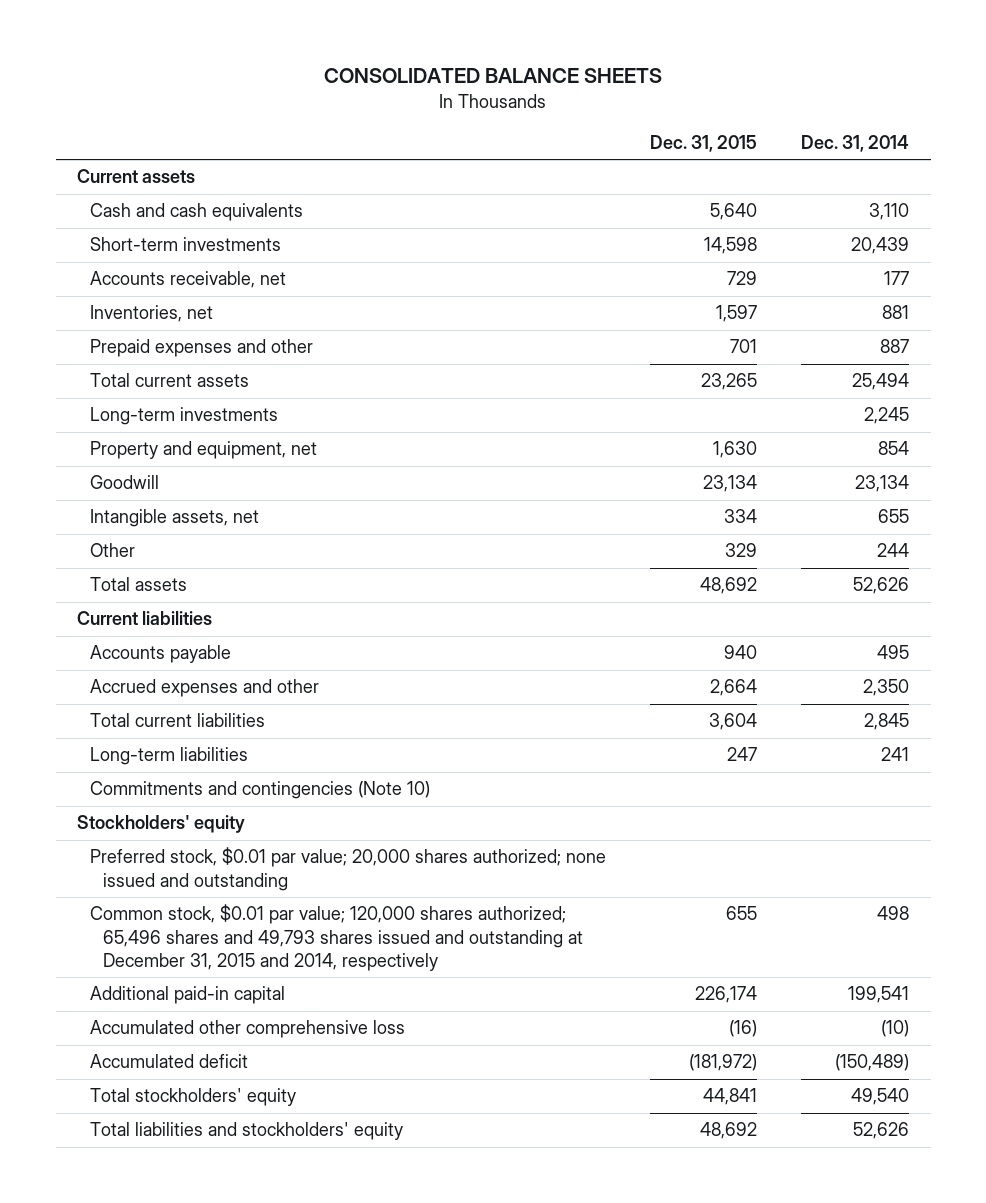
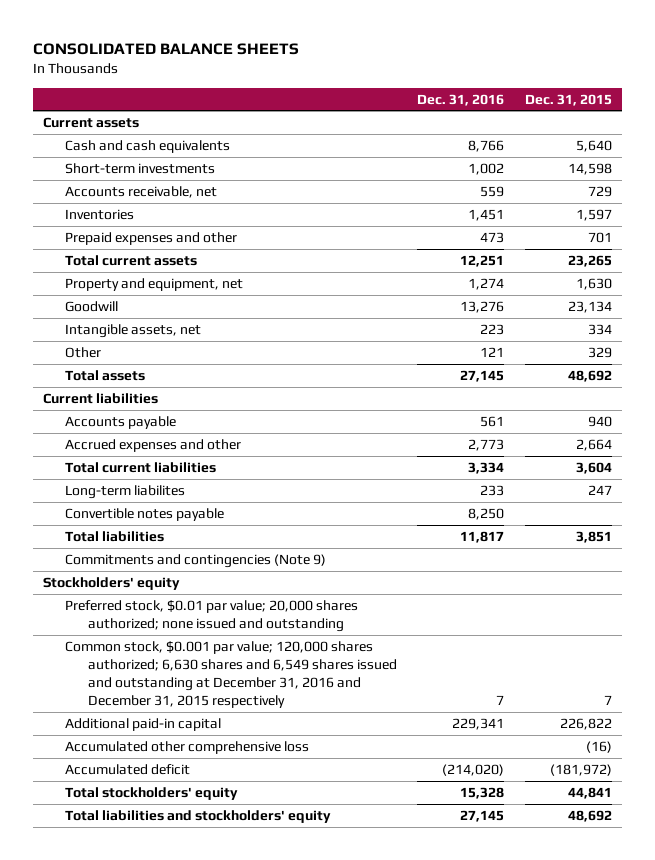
- | Dec. 31, 2015 | Dec. 31, 2014
+ | Dec. 31, 2016 | Dec. 31, 2015
- Inventories, net | 1,597 | 881
+ Inventories | 1,451 | 1,597
- Long-term investments | | 2,245
- Long-term liabilities | 247 | 241
- Commitments and contingencies (Note 10)
+ Long-term liabilites | 233 | 247
+ Convertible notes payable | 8,250 |
+ Total liabilities | 11,817 | 3,851
+ Commitments and contingencies (Note 9)
- Common stock, $0.01 par value; 120,000 shares authorized; 65,496 shares and 49,793 shares issued and outstanding at December 31, 2015 and 2014, respectively | 655 | 498
- Additional paid-in capital | 226,174 | 199,541
+ Common stock, $0.001 par value; 120,000 shares authorized; 6,630 shares and 6,549 shares issued and outstanding at December 31, 2016 and December 31, 2015 respectively | 7 | 7
+ Additional paid-in capital | 229,341 | 226,822

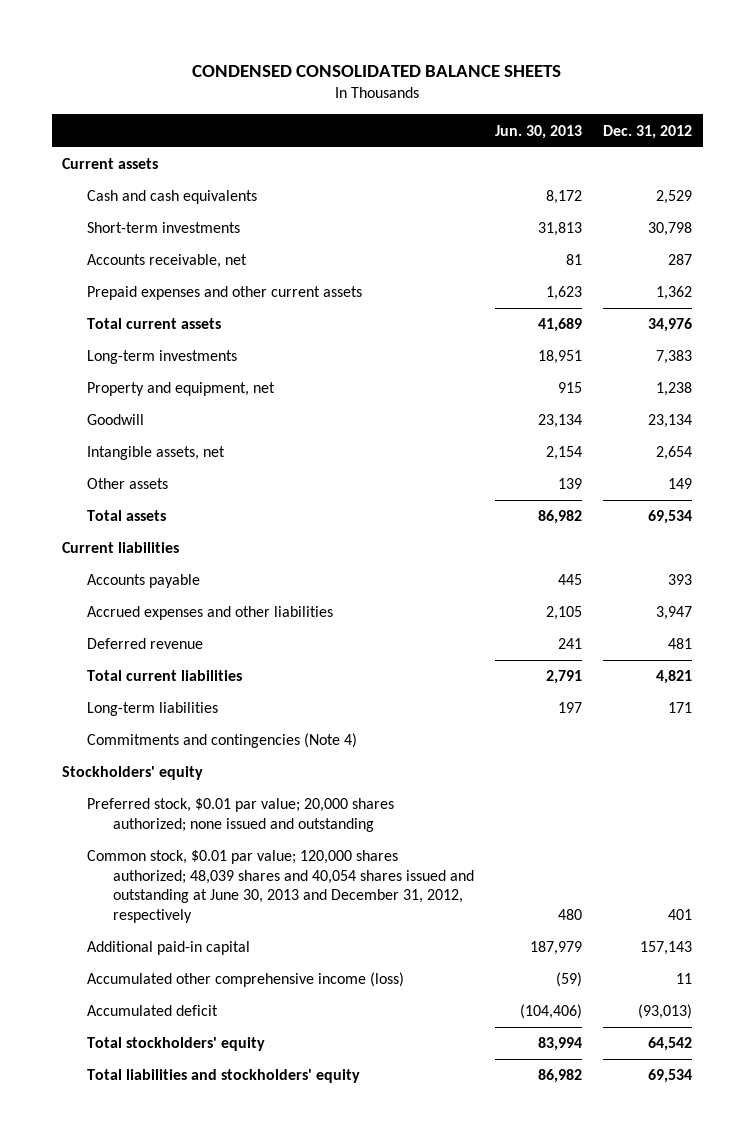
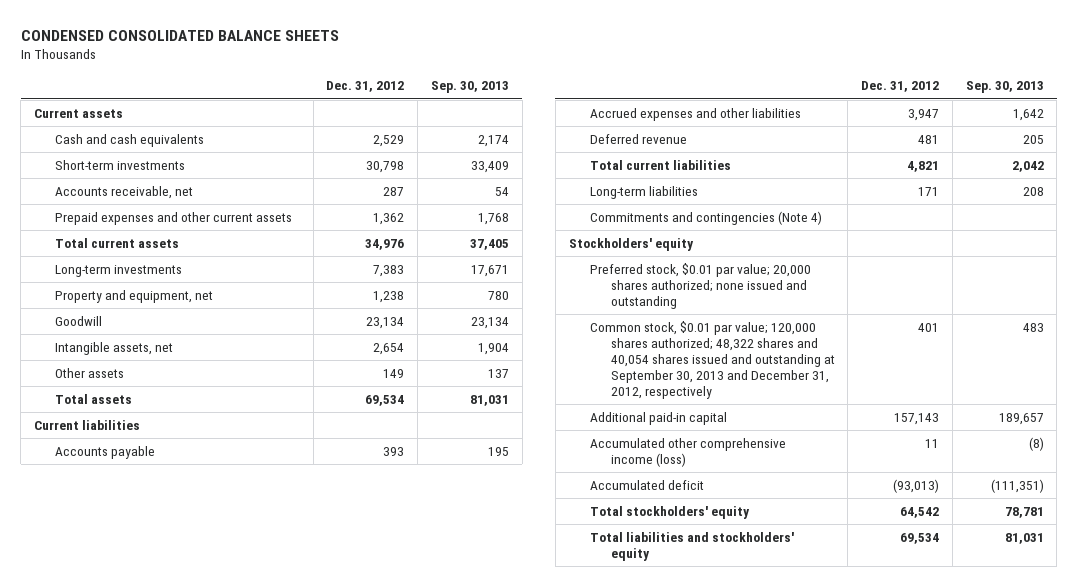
- | Jun. 30, 2013 | Dec. 31, 2012
+ | Dec. 31, 2012 | Sep. 30, 2013
- Common stock, $0.01 par value; 120,000 shares authorized; 48,039 shares and 40,054 shares issued and outstanding at June 30, 2013 and December 31, 2012, respectively | 480 | 401
+ Common stock, $0.01 par value; 120,000 shares authorized; 48,322 shares and 40,054 shares issued and outstanding at September 30, 2013 and December 31, 2012, respectively | 401 | 483

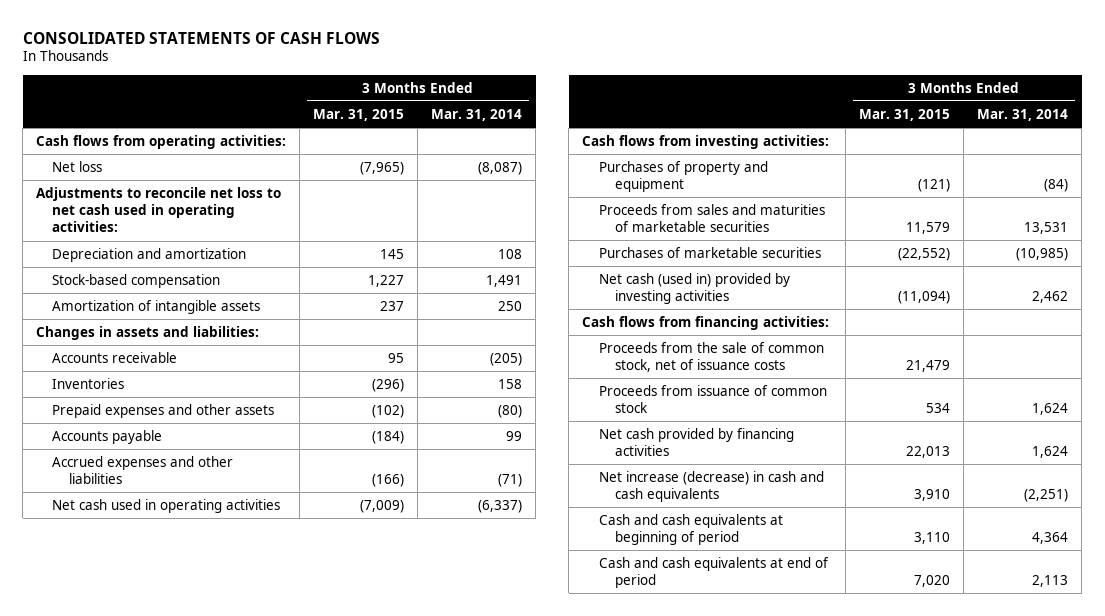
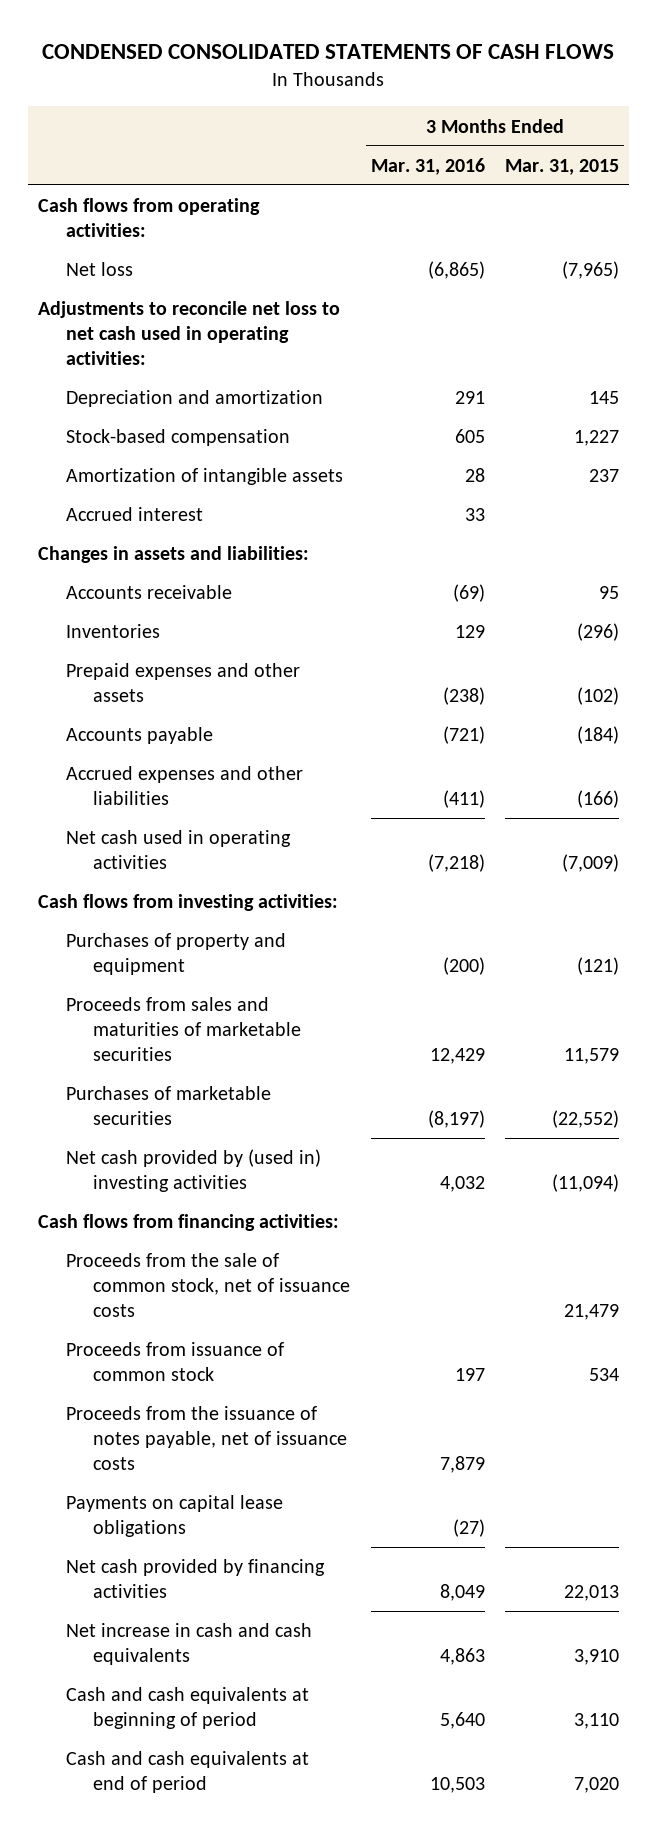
- CONSOLIDATED STATEMENTS OF CASH FLOWS
+ CONDENSED CONSOLIDATED STATEMENTS OF CASH FLOWS
- | 3 Months Ended Mar. 31, 2015 | 3 Months Ended Mar. 31, 2014
+ | 3 Months Ended Mar. 31, 2016 | 3 Months Ended Mar. 31, 2015
+ Accrued interest | 33 |
- Net cash (used in) provided by investing activities | (11,094) | 2,462
+ Net cash provided by (used in) investing activities | 4,032 | (11,094)
+ Proceeds from the issuance of notes payable, net of issuance costs | 7,879 |
+ Payments on capital lease obligations | (27) |
- Net increase (decrease) in cash and cash equivalents | 3,910 | (2,251)
+ Net increase in cash and cash equivalents | 4,863 | 3,910

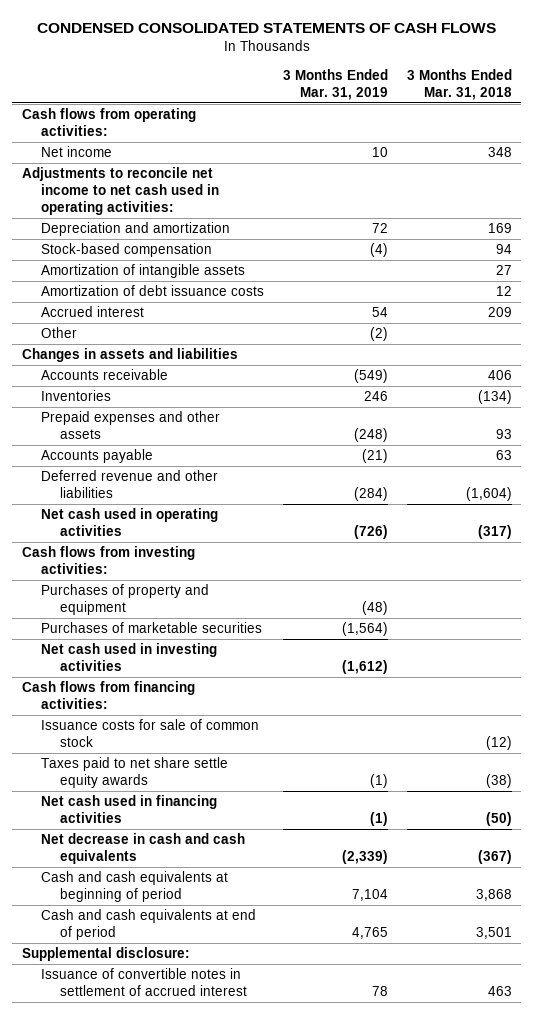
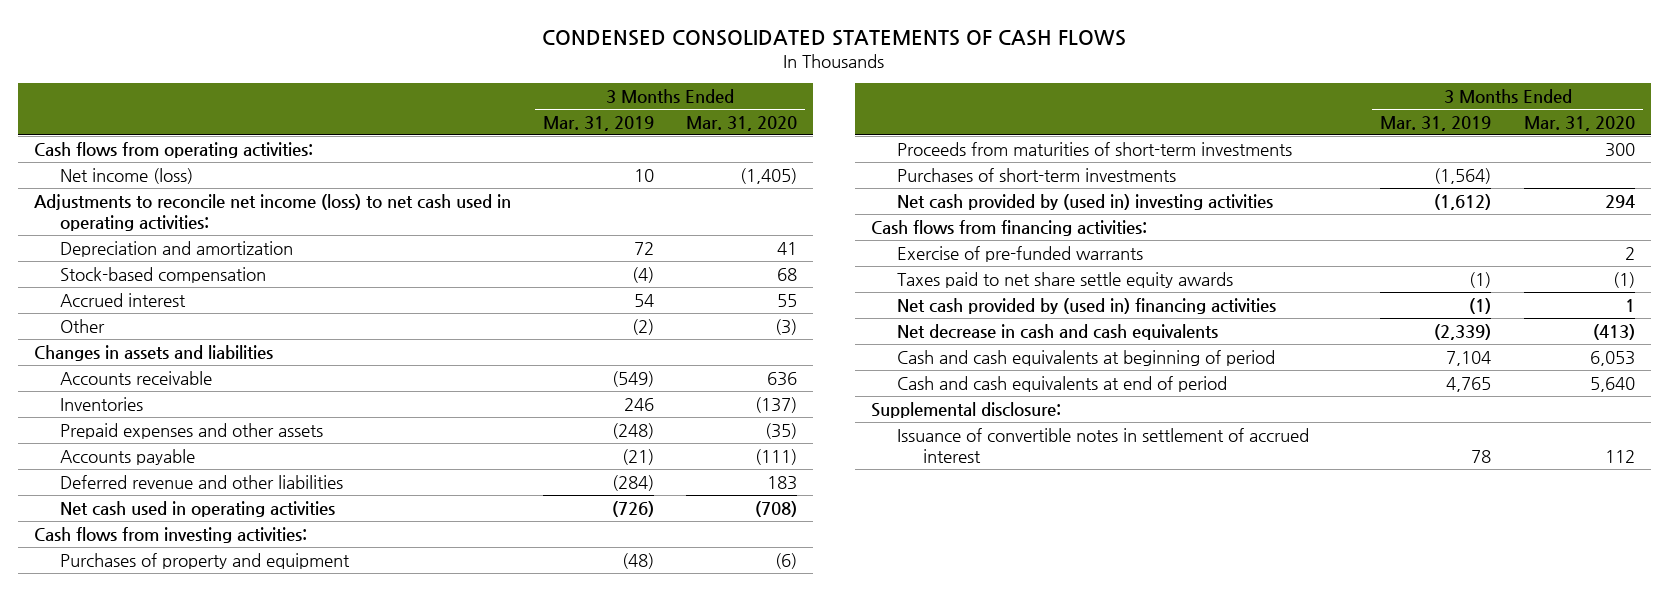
- | 3 Months Ended Mar. 31, 2019 | 3 Months Ended Mar. 31, 2018
+ | 3 Months Ended Mar. 31, 2019 | 3 Months Ended Mar. 31, 2020
- Net income | 10 | 348
- Adjustments to reconcile net income to net cash used in operating activities:
+ Net income (loss) | 10 | (1,405)
+ Adjustments to reconcile net income (loss) to net cash used in operating activities:
- Amortization of intangible assets | | 27
- Amortization of debt issuance costs | | 12
- Purchases of marketable securities | (1,564) |
- Net cash used in investing activities | (1,612) |
+ Proceeds from maturities of short-term investments | | 300
+ Purchases of short-term investments | (1,564) |
+ Net cash provided by (used in) investing activities | (1,612) | 294
- Issuance costs for sale of common stock | | (12)
+ Exercise of pre-funded warrants | | 2
- Net cash used in financing activities | (1) | (50)
+ Net cash provided by (used in) financing activities | (1) | 1

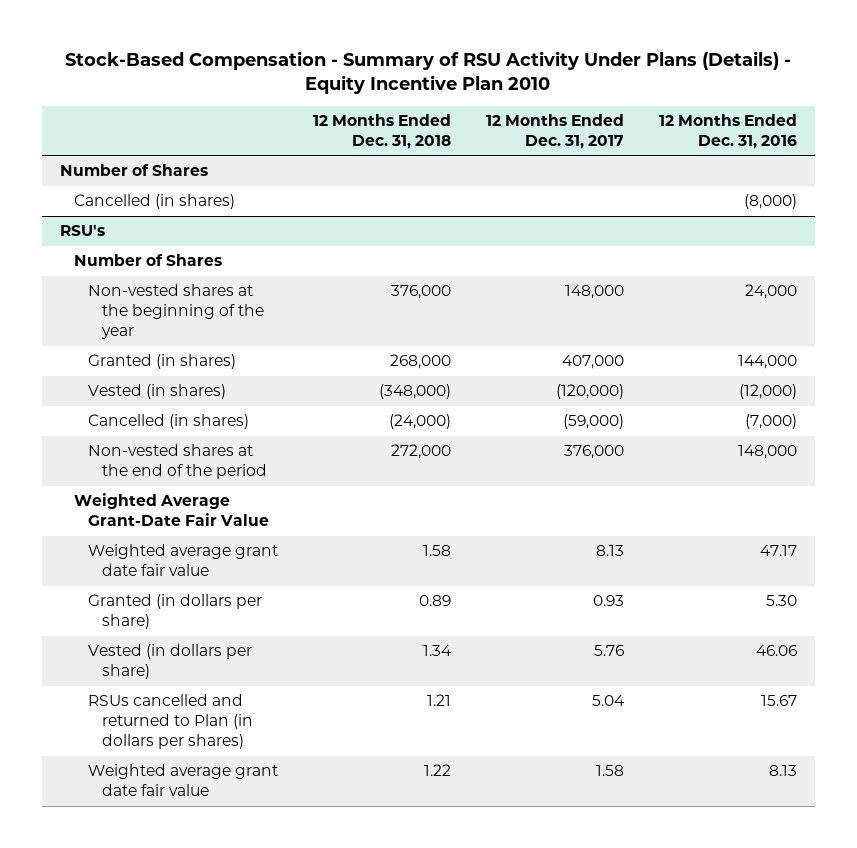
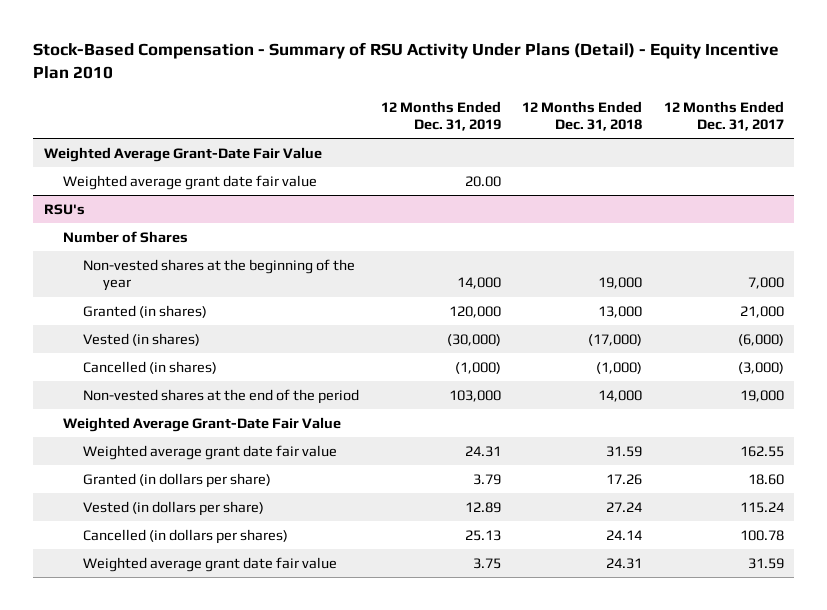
- Stock-Based Compensation - Summary of RSU Activity Under Plans (Details) - Equity Incentive Plan 2010
+ Stock-Based Compensation - Summary of RSU Activity Under Plans (Detail) - Equity Incentive Plan 2010
- | 12 Months Ended Dec. 31, 2018 | 12 Months Ended Dec. 31, 2017 | 12 Months Ended Dec. 31, 2016
+ | 12 Months Ended Dec. 31, 2019 | 12 Months Ended Dec. 31, 2018 | 12 Months Ended Dec. 31, 2017
- Number of Shares
- Cancelled (in shares) | | | (8,000)
+ Weighted Average Grant-Date Fair Value
+ Weighted average grant date fair value | 20.00 | |
@ RSU's
- Non-vested shares at the beginning of the year | 376,000 | 148,000 | 24,000
- Granted (in shares) | 268,000 | 407,000 | 144,000
- Vested (in shares) | (348,000) | (120,000) | (12,000)
- Cancelled (in shares) | (24,000) | (59,000) | (7,000)
- Non-vested shares at the end of the period | 272,000 | 376,000 | 148,000
+ Non-vested shares at the beginning of the year | 14,000 | 19,000 | 7,000
+ Granted (in shares) | 120,000 | 13,000 | 21,000
+ Vested (in shares) | (30,000) | (17,000) | (6,000)
+ Cancelled (in shares) | (1,000) | (1,000) | (3,000)
+ Non-vested shares at the end of the period | 103,000 | 14,000 | 19,000
- Weighted average grant date fair value | 1.58 | 8.13 | 47.17
- Granted (in dollars per share) | 0.89 | 0.93 | 5.30
- Vested (in dollars per share) | 1.34 | 5.76 | 46.06
- RSUs cancelled and returned to Plan (in dollars per shares) | 1.21 | 5.04 | 15.67
- Weighted average grant date fair value | 1.22 | 1.58 | 8.13
+ Weighted average grant date fair value | 24.31 | 31.59 | 162.55
+ Granted (in dollars per share) | 3.79 | 17.26 | 18.60
+ Vested (in dollars per share) | 12.89 | 27.24 | 115.24
+ Cancelled (in dollars per shares) | 25.13 | 24.14 | 100.78
+ Weighted average grant date fair value | 3.75 | 24.31 | 31.59

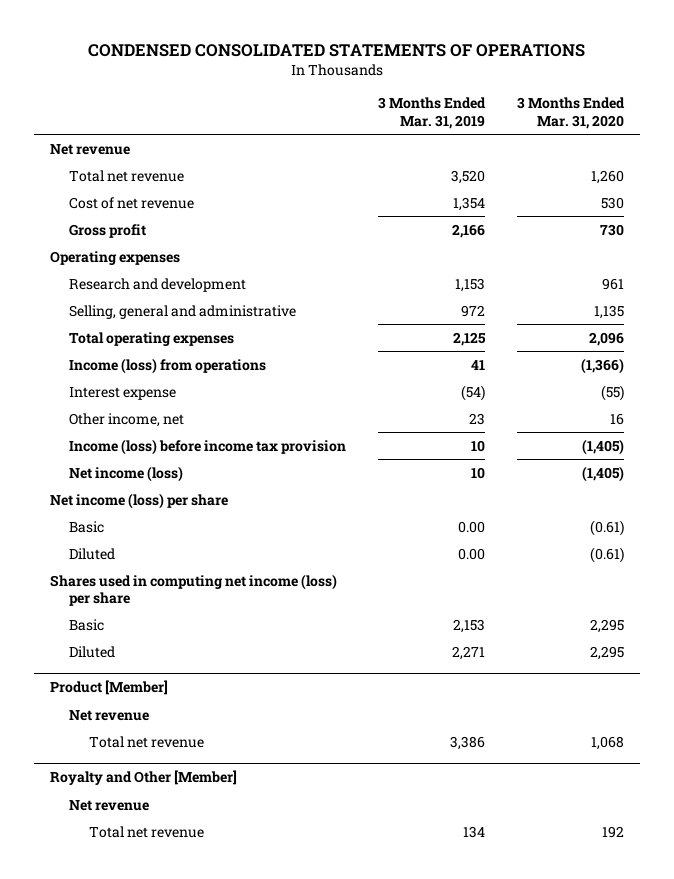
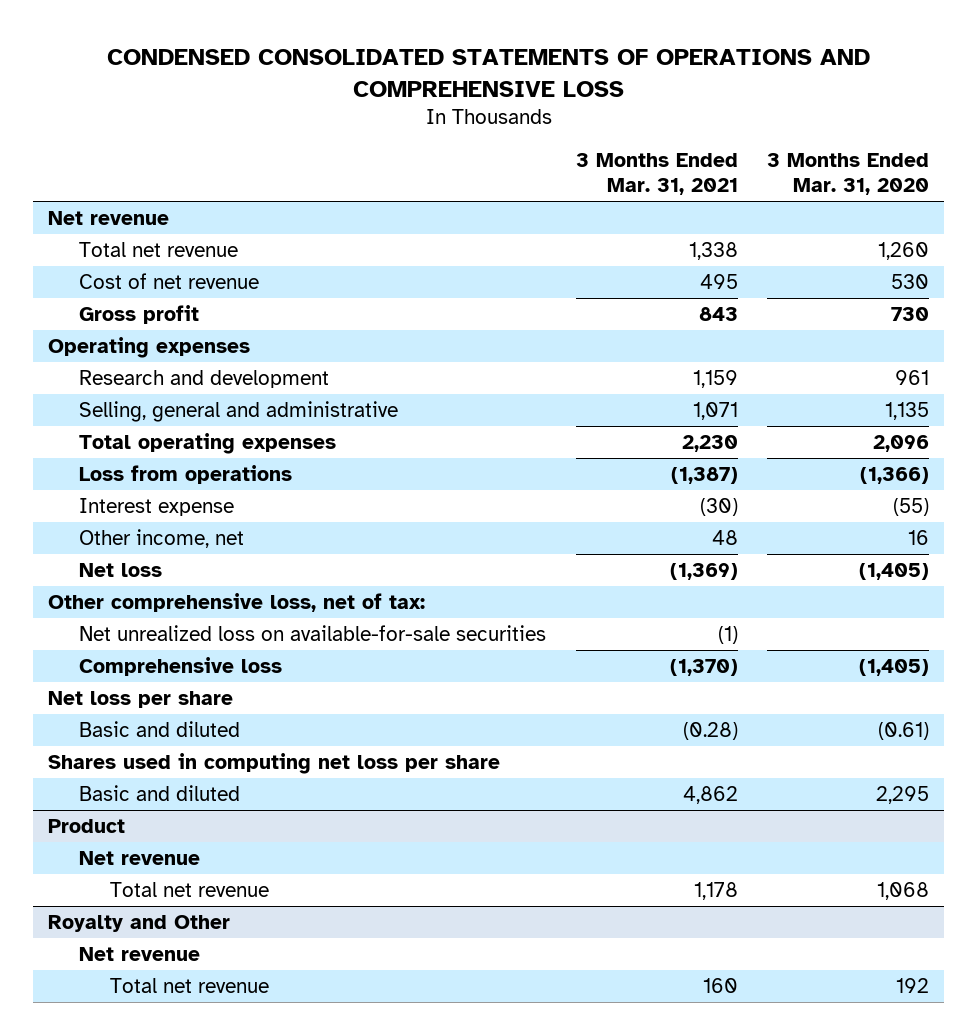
- CONDENSED CONSOLIDATED STATEMENTS OF OPERATIONS
+ CONDENSED CONSOLIDATED STATEMENTS OF OPERATIONS AND COMPREHENSIVE LOSS
- | 3 Months Ended Mar. 31, 2019 | 3 Months Ended Mar. 31, 2020
+ | 3 Months Ended Mar. 31, 2021 | 3 Months Ended Mar. 31, 2020
- Income (loss) from operations | 41 | (1,366)
+ Loss from operations | (1,387) | (1,366)
- Income (loss) before income tax provision | 10 | (1,405)
- Net income (loss) | 10 | (1,405)
- Net income (loss) per share
- Basic | 0.00 | (0.61)
- Diluted | 0.00 | (0.61)
- Shares used in computing net income (loss) per share
- Basic | 2,153 | 2,295
- Diluted | 2,271 | 2,295
- Product [Member]
+ Net loss | (1,369) | (1,405)
+ Other comprehensive loss, net of tax:
+ Net unrealized loss on available-for-sale securities | (1) |
+ Comprehensive loss | (1,370) | (1,405)
+ Net loss per share
+ Basic and diluted | (0.28) | (0.61)
+ Shares used in computing net loss per share
+ Basic and diluted | 4,862 | 2,295
+ Product
- Royalty and Other [Member]
+ Royalty and Other

